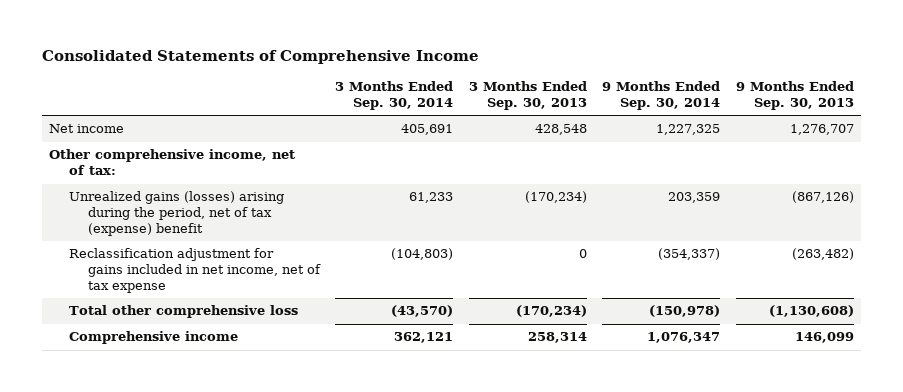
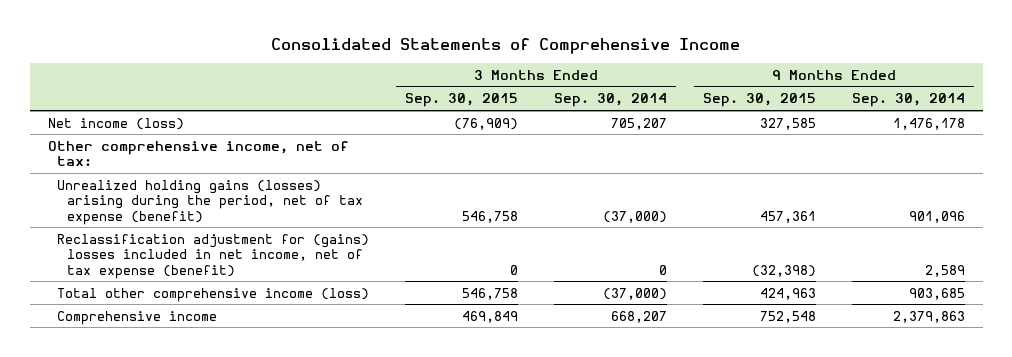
- | 3 Months Ended Sep. 30, 2014 | 3 Months Ended Sep. 30, 2013 | 9 Months Ended Sep. 30, 2014 | 9 Months Ended Sep. 30, 2013
+ | 3 Months Ended Sep. 30, 2015 | 3 Months Ended Sep. 30, 2014 | 9 Months Ended Sep. 30, 2015 | 9 Months Ended Sep. 30, 2014
- Net income | 405,691 | 428,548 | 1,227,325 | 1,276,707
+ Net income (loss) | (76,909) | 705,207 | 327,585 | 1,476,178
- Unrealized gains (losses) arising during the period, net of tax (expense) benefit | 61,233 | (170,234) | 203,359 | (867,126)
- Reclassification adjustment for gains included in net income, net of tax expense | (104,803) | 0 | (354,337) | (263,482)
- Total other comprehensive loss | (43,570) | (170,234) | (150,978) | (1,130,608)
- Comprehensive income | 362,121 | 258,314 | 1,076,347 | 146,099
+ Unrealized holding gains (losses) arising during the period, net of tax expense (benefit) | 546,758 | (37,000) | 457,361 | 901,096
+ Reclassification adjustment for (gains) losses included in net income, net of tax expense (benefit) | 0 | 0 | (32,398) | 2,589
+ Total other comprehensive income (loss) | 546,758 | (37,000) | 424,963 | 903,685
+ Comprehensive income | 469,849 | 668,207 | 752,548 | 2,379,863

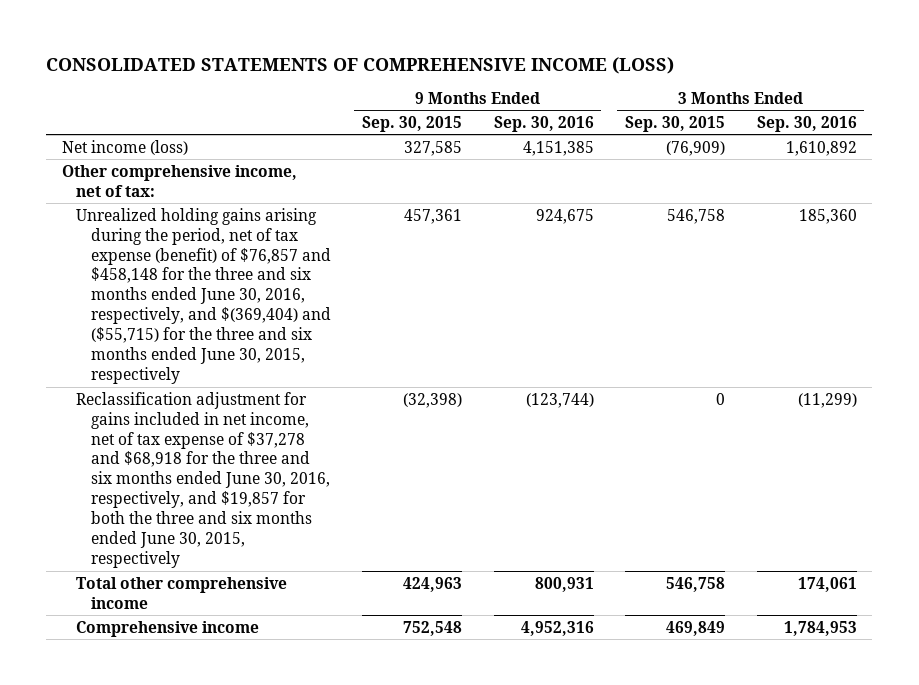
- Consolidated Statements of Comprehensive Income
+ CONSOLIDATED STATEMENTS OF COMPREHENSIVE INCOME (LOSS)
- | 3 Months Ended Sep. 30, 2015 | 3 Months Ended Sep. 30, 2014 | 9 Months Ended Sep. 30, 2015 | 9 Months Ended Sep. 30, 2014
+ | 9 Months Ended Sep. 30, 2015 | 9 Months Ended Sep. 30, 2016 | 3 Months Ended Sep. 30, 2015 | 3 Months Ended Sep. 30, 2016
- Unrealized holding gains (losses) arising during the period, net of tax expense (benefit) | 546,758 | (37,000) | 457,361 | 901,096
- Reclassification adjustment for (gains) losses included in net income, net of tax expense (benefit) | 0 | 0 | (32,398) | 2,589
- Total other comprehensive income (loss) | 546,758 | (37,000) | 424,963 | 903,685
+ Unrealized holding gains arising during the period, net of tax expense (benefit) of $76,857 and $458,148 for the three and six months ended June 30, 2016, respectively, and $(369,404) and ($55,715) for the three and six months ended June 30, 2015, respectively | 457,361 | 924,675 | 546,758 | 185,360
+ Reclassification adjustment for gains included in net income, net of tax expense of $37,278 and $68,918 for the three and six months ended June 30, 2016, respectively, and $19,857 for both the three and six months ended June 30, 2015, respectively | (32,398) | (123,744) | 0 | (11,299)
+ Total other comprehensive income | 424,963 | 800,931 | 546,758 | 174,061

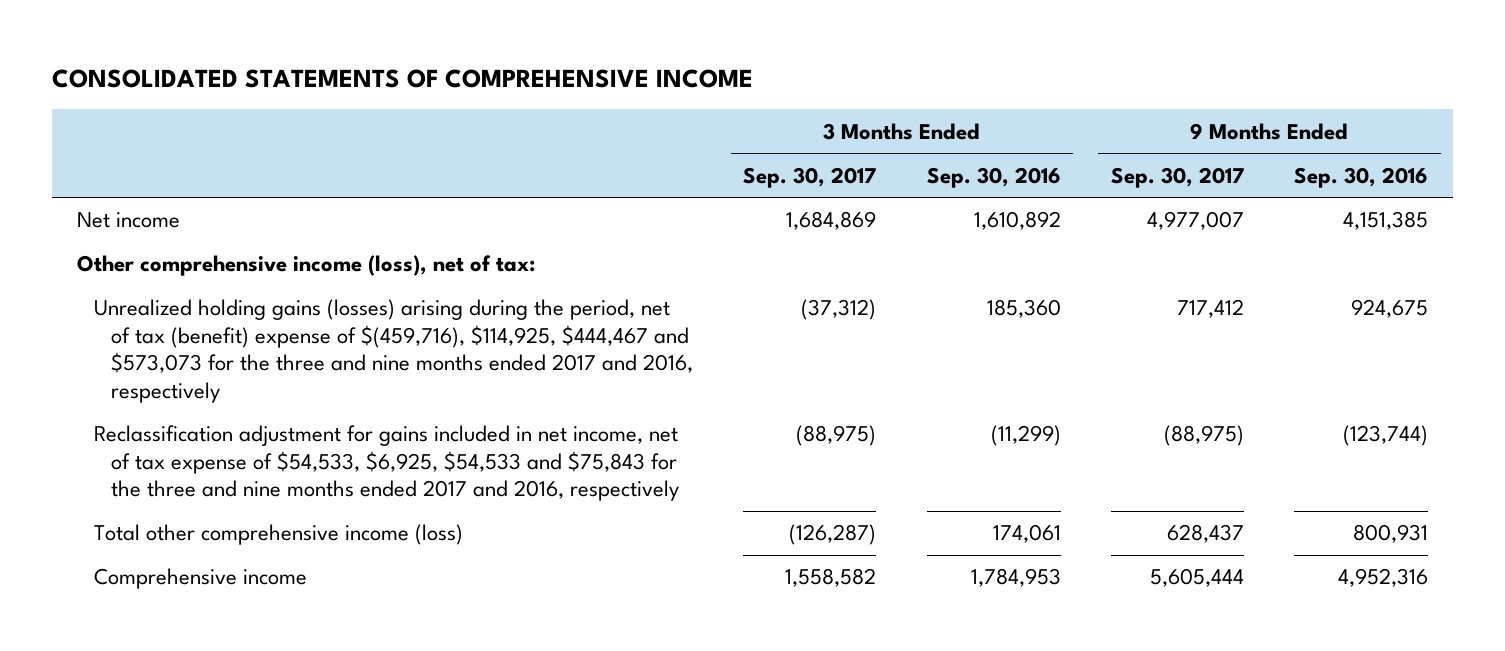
- CONSOLIDATED STATEMENTS OF COMPREHENSIVE INCOME (LOSS)
+ CONSOLIDATED STATEMENTS OF COMPREHENSIVE INCOME
- | 9 Months Ended Sep. 30, 2015 | 9 Months Ended Sep. 30, 2016 | 3 Months Ended Sep. 30, 2015 | 3 Months Ended Sep. 30, 2016
+ | 3 Months Ended Sep. 30, 2017 | 3 Months Ended Sep. 30, 2016 | 9 Months Ended Sep. 30, 2017 | 9 Months Ended Sep. 30, 2016
- Net income (loss) | 327,585 | 4,151,385 | (76,909) | 1,610,892
- Other comprehensive income, net of tax:
- Unrealized holding gains arising during the period, net of tax expense (benefit) of $76,857 and $458,148 for the three and six months ended June 30, 2016, respectively, and $(369,404) and ($55,715) for the three and six months ended June 30, 2015, respectively | 457,361 | 924,675 | 546,758 | 185,360
- Reclassification adjustment for gains included in net income, net of tax expense of $37,278 and $68,918 for the three and six months ended June 30, 2016, respectively, and $19,857 for both the three and six months ended June 30, 2015, respectively | (32,398) | (123,744) | 0 | (11,299)
- Total other comprehensive income | 424,963 | 800,931 | 546,758 | 174,061
+ Net income | 1,684,869 | 1,610,892 | 4,977,007 | 4,151,385
+ Other comprehensive income (loss), net of tax:
+ Unrealized holding gains (losses) arising during the period, net of tax (benefit) expense of $(459,716), $114,925, $444,467 and $573,073 for the three and nine months ended 2017 and 2016, respectively | (37,312) | 185,360 | 717,412 | 924,675
+ Reclassification adjustment for gains included in net income, net of tax expense of $54,533, $6,925, $54,533 and $75,843 for the three and nine months ended 2017 and 2016, respectively | (88,975) | (11,299) | (88,975) | (123,744)
+ Total other comprehensive income (loss) | (126,287) | 174,061 | 628,437 | 800,931

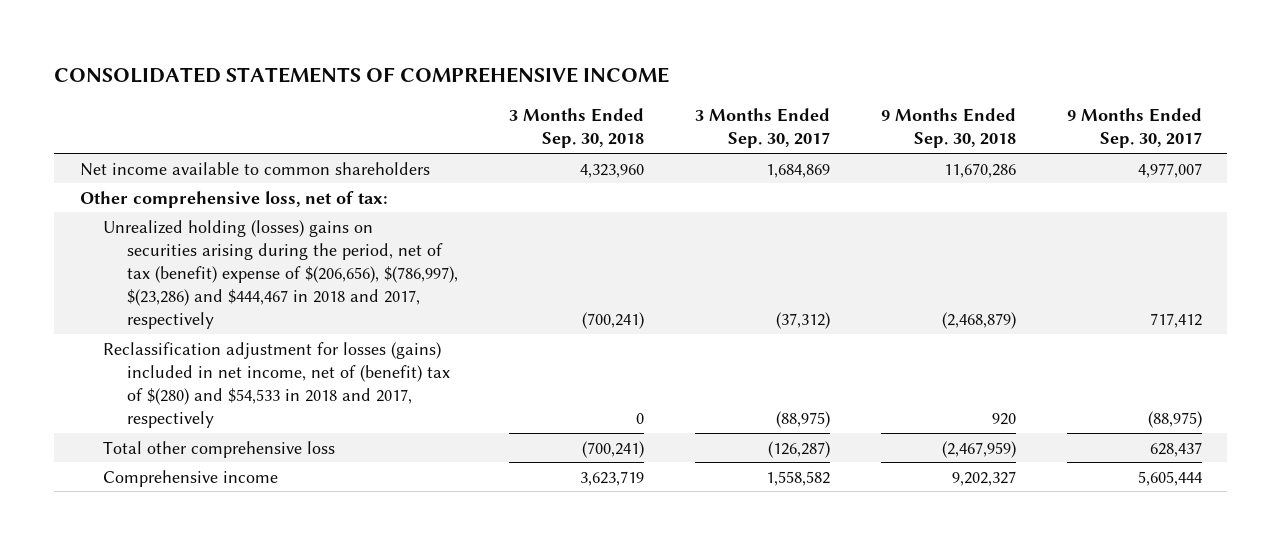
- | 3 Months Ended Sep. 30, 2017 | 3 Months Ended Sep. 30, 2016 | 9 Months Ended Sep. 30, 2017 | 9 Months Ended Sep. 30, 2016
+ | 3 Months Ended Sep. 30, 2018 | 3 Months Ended Sep. 30, 2017 | 9 Months Ended Sep. 30, 2018 | 9 Months Ended Sep. 30, 2017
- Net income | 1,684,869 | 1,610,892 | 4,977,007 | 4,151,385
- Other comprehensive income (loss), net of tax:
- Unrealized holding gains (losses) arising during the period, net of tax (benefit) expense of $(459,716), $114,925, $444,467 and $573,073 for the three and nine months ended 2017 and 2016, respectively | (37,312) | 185,360 | 717,412 | 924,675
- Reclassification adjustment for gains included in net income, net of tax expense of $54,533, $6,925, $54,533 and $75,843 for the three and nine months ended 2017 and 2016, respectively | (88,975) | (11,299) | (88,975) | (123,744)
- Total other comprehensive income (loss) | (126,287) | 174,061 | 628,437 | 800,931
+ Net income available to common shareholders | 4,323,960 | 1,684,869 | 11,670,286 | 4,977,007
+ Other comprehensive loss, net of tax:
+ Unrealized holding (losses) gains on securities arising during the period, net of tax (benefit) expense of $(206,656), $(786,997), $(23,286) and $444,467 in 2018 and 2017, respectively | (700,241) | (37,312) | (2,468,879) | 717,412
+ Reclassification adjustment for losses (gains) included in net income, net of (benefit) tax of $(280) and $54,533 in 2018 and 2017, respectively | 0 | (88,975) | 920 | (88,975)
+ Total other comprehensive loss | (700,241) | (126,287) | (2,467,959) | 628,437

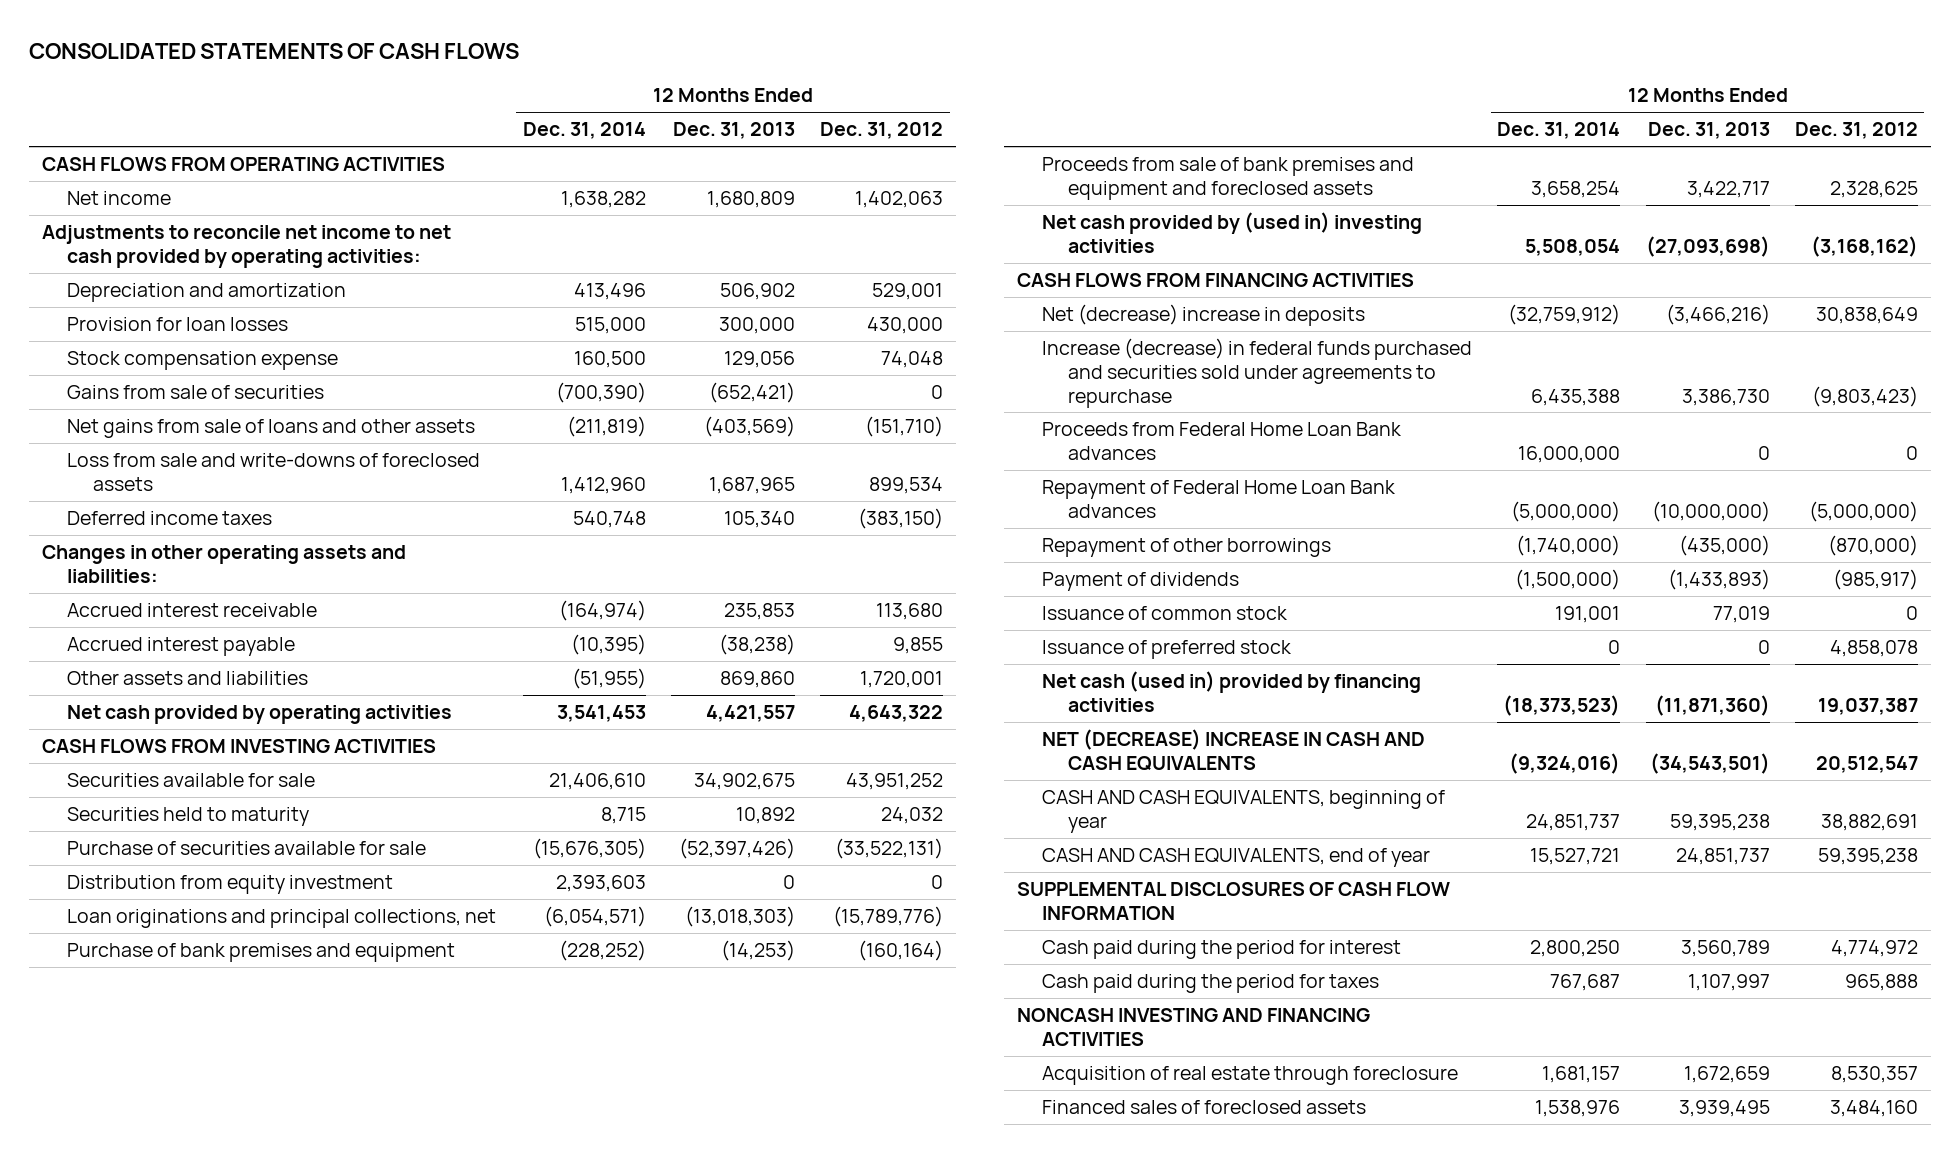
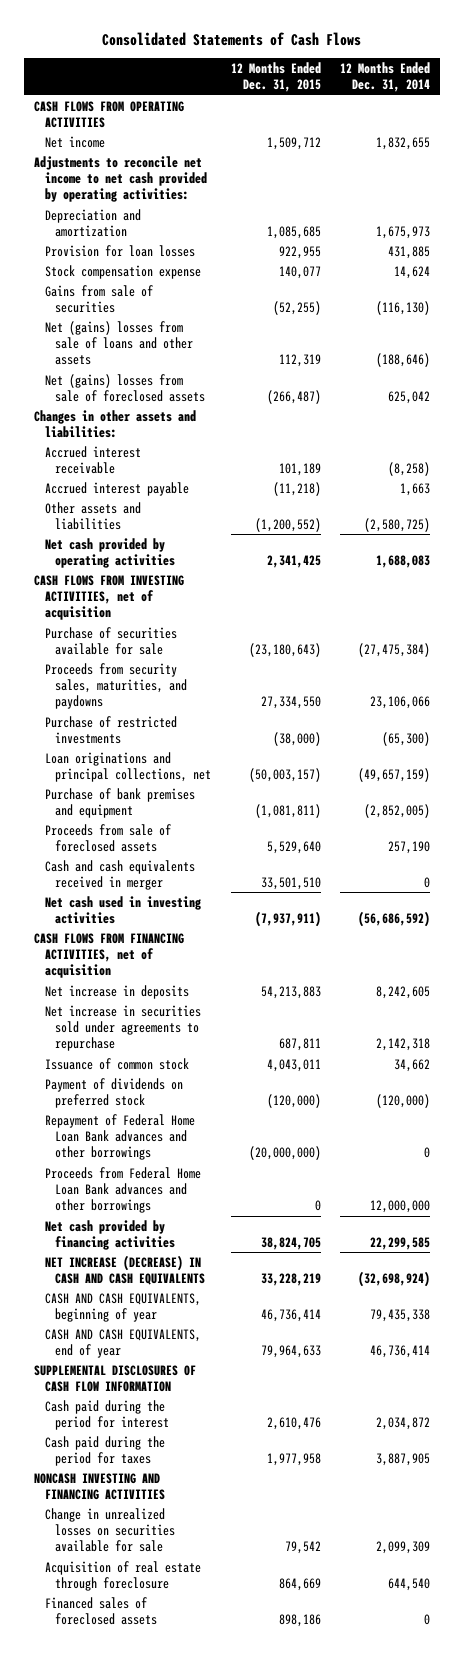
- CONSOLIDATED STATEMENTS OF CASH FLOWS
+ Consolidated Statements of Cash Flows
- | 12 Months Ended Dec. 31, 2014 | 12 Months Ended Dec. 31, 2013 | 12 Months Ended Dec. 31, 2012
+ | 12 Months Ended Dec. 31, 2015 | 12 Months Ended Dec. 31, 2014
- Net income | 1,638,282 | 1,680,809 | 1,402,063
+ Net income | 1,509,712 | 1,832,655
- Depreciation and amortization | 413,496 | 506,902 | 529,001
- Provision for loan losses | 515,000 | 300,000 | 430,000
- Stock compensation expense | 160,500 | 129,056 | 74,048
- Gains from sale of securities | (700,390) | (652,421) | 0
- Net gains from sale of loans and other assets | (211,819) | (403,569) | (151,710)
- Loss from sale and write-downs of foreclosed assets | 1,412,960 | 1,687,965 | 899,534
- Deferred income taxes | 540,748 | 105,340 | (383,150)
- Changes in other operating assets and liabilities:
- Accrued interest receivable | (164,974) | 235,853 | 113,680
- Accrued interest payable | (10,395) | (38,238) | 9,855
- Other assets and liabilities | (51,955) | 869,860 | 1,720,001
- Net cash provided by operating activities | 3,541,453 | 4,421,557 | 4,643,322
- CASH FLOWS FROM INVESTING ACTIVITIES
- Securities available for sale | 21,406,610 | 34,902,675 | 43,951,252
- Securities held to maturity | 8,715 | 10,892 | 24,032
- Purchase of securities available for sale | (15,676,305) | (52,397,426) | (33,522,131)
- Distribution from equity investment | 2,393,603 | 0 | 0
- Loan originations and principal collections, net | (6,054,571) | (13,018,303) | (15,789,776)
- Purchase of bank premises and equipment | (228,252) | (14,253) | (160,164)
- Proceeds from sale of bank premises and equipment and foreclosed assets | 3,658,254 | 3,422,717 | 2,328,625
- Net cash provided by (used in) investing activities | 5,508,054 | (27,093,698) | (3,168,162)
- CASH FLOWS FROM FINANCING ACTIVITIES
- Net (decrease) increase in deposits | (32,759,912) | (3,466,216) | 30,838,649
- Increase (decrease) in federal funds purchased and securities sold under agreements to repurchase | 6,435,388 | 3,386,730 | (9,803,423)
- Proceeds from Federal Home Loan Bank advances | 16,000,000 | 0 | 0
- Repayment of Federal Home Loan Bank advances | (5,000,000) | (10,000,000) | (5,000,000)
- Repayment of other borrowings | (1,740,000) | (435,000) | (870,000)
- Payment of dividends | (1,500,000) | (1,433,893) | (985,917)
- Issuance of common stock | 191,001 | 77,019 | 0
- Issuance of preferred stock | 0 | 0 | 4,858,078
- Net cash (used in) provided by financing activities | (18,373,523) | (11,871,360) | 19,037,387
- NET (DECREASE) INCREASE IN CASH AND CASH EQUIVALENTS | (9,324,016) | (34,543,501) | 20,512,547
- CASH AND CASH EQUIVALENTS, beginning of year | 24,851,737 | 59,395,238 | 38,882,691
- CASH AND CASH EQUIVALENTS, end of year | 15,527,721 | 24,851,737 | 59,395,238
+ Depreciation and amortization | 1,085,685 | 1,675,973
+ Provision for loan losses | 922,955 | 431,885
+ Stock compensation expense | 140,077 | 14,624
+ Gains from sale of securities | (52,255) | (116,130)
+ Net (gains) losses from sale of loans and other assets | 112,319 | (188,646)
+ Net (gains) losses from sale of foreclosed assets | (266,487) | 625,042
+ Changes in other assets and liabilities:
+ Accrued interest receivable | 101,189 | (8,258)
+ Accrued interest payable | (11,218) | 1,663
+ Other assets and liabilities | (1,200,552) | (2,580,725)
+ Net cash provided by operating activities | 2,341,425 | 1,688,083
+ CASH FLOWS FROM INVESTING ACTIVITIES, net of acquisition
+ Purchase of securities available for sale | (23,180,643) | (27,475,384)
+ Proceeds from security sales, maturities, and paydowns | 27,334,550 | 23,106,066
+ Purchase of restricted investments | (38,000) | (65,300)
+ Loan originations and principal collections, net | (50,003,157) | (49,657,159)
+ Purchase of bank premises and equipment | (1,081,811) | (2,852,005)
+ Proceeds from sale of foreclosed assets | 5,529,640 | 257,190
+ Cash and cash equivalents received in merger | 33,501,510 | 0
+ Net cash used in investing activities | (7,937,911) | (56,686,592)
+ CASH FLOWS FROM FINANCING ACTIVITIES, net of acquisition
+ Net increase in deposits | 54,213,883 | 8,242,605
+ Net increase in securities sold under agreements to repurchase | 687,811 | 2,142,318
+ Issuance of common stock | 4,043,011 | 34,662
+ Payment of dividends on preferred stock | (120,000) | (120,000)
+ Repayment of Federal Home Loan Bank advances and other borrowings | (20,000,000) | 0
+ Proceeds from Federal Home Loan Bank advances and other borrowings | 0 | 12,000,000
+ Net cash provided by financing activities | 38,824,705 | 22,299,585
+ NET INCREASE (DECREASE) IN CASH AND CASH EQUIVALENTS | 33,228,219 | (32,698,924)
+ CASH AND CASH EQUIVALENTS, beginning of year | 46,736,414 | 79,435,338
+ CASH AND CASH EQUIVALENTS, end of year | 79,964,633 | 46,736,414
- Cash paid during the period for interest | 2,800,250 | 3,560,789 | 4,774,972
- Cash paid during the period for taxes | 767,687 | 1,107,997 | 965,888
+ Cash paid during the period for interest | 2,610,476 | 2,034,872
+ Cash paid during the period for taxes | 1,977,958 | 3,887,905
- Acquisition of real estate through foreclosure | 1,681,157 | 1,672,659 | 8,530,357
- Financed sales of foreclosed assets | 1,538,976 | 3,939,495 | 3,484,160
+ Change in unrealized losses on securities available for sale | 79,542 | 2,099,309
+ Acquisition of real estate through foreclosure | 864,669 | 644,540
+ Financed sales of foreclosed assets | 898,186 | 0

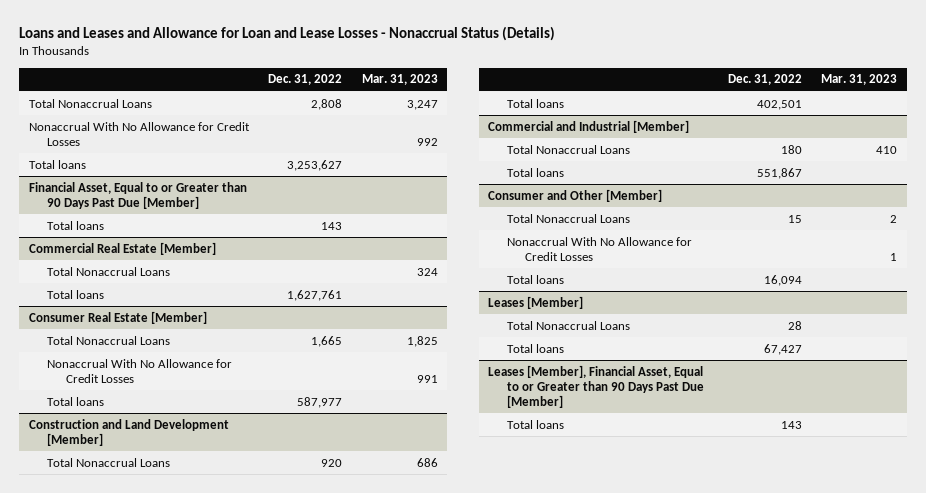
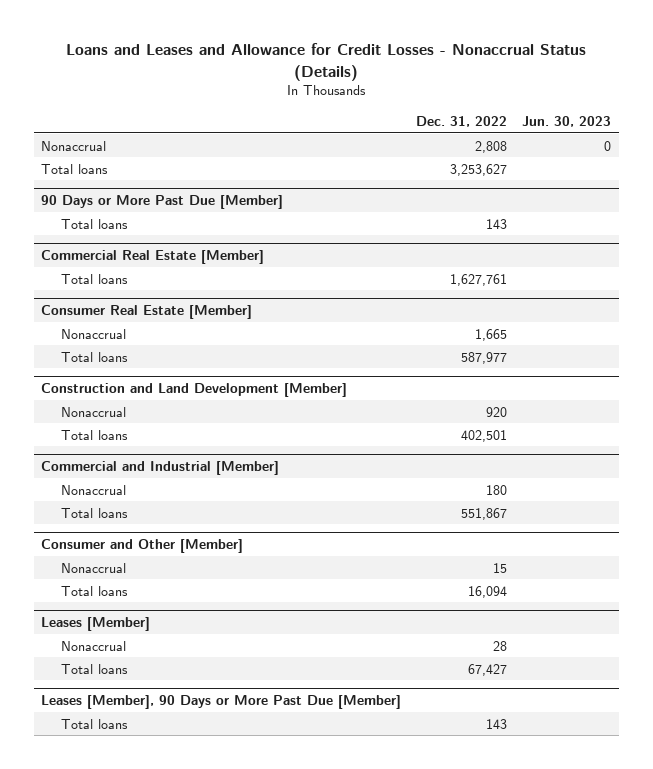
- Loans and Leases and Allowance for Loan and Lease Losses - Nonaccrual Status (Details)
+ Loans and Leases and Allowance for Credit Losses - Nonaccrual Status (Details)
- | Dec. 31, 2022 | Mar. 31, 2023
+ | Dec. 31, 2022 | Jun. 30, 2023
- Total Nonaccrual Loans | 2,808 | 3,247
- Nonaccrual With No Allowance for Credit Losses | | 992
+ Nonaccrual | 2,808 | 0
- Financial Asset, Equal to or Greater than 90 Days Past Due [Member]
+ 90 Days or More Past Due [Member]
@ Commercial Real Estate [Member]
- Total Nonaccrual Loans | | 324
@ Consumer Real Estate [Member]
- Total Nonaccrual Loans | 1,665 | 1,825
- Nonaccrual With No Allowance for Credit Losses | | 991
+ Nonaccrual | 1,665 |
@ Construction and Land Development [Member]
- Total Nonaccrual Loans | 920 | 686
+ Nonaccrual | 920 |
@ Commercial and Industrial [Member]
- Total Nonaccrual Loans | 180 | 410
+ Nonaccrual | 180 |
@ Consumer and Other [Member]
- Total Nonaccrual Loans | 15 | 2
- Nonaccrual With No Allowance for Credit Losses | | 1
+ Nonaccrual | 15 |
@ Leases [Member]
- Total Nonaccrual Loans | 28 |
+ Nonaccrual | 28 |
- Leases [Member], Financial Asset, Equal to or Greater than 90 Days Past Due [Member]
+ Leases [Member], 90 Days or More Past Due [Member]

